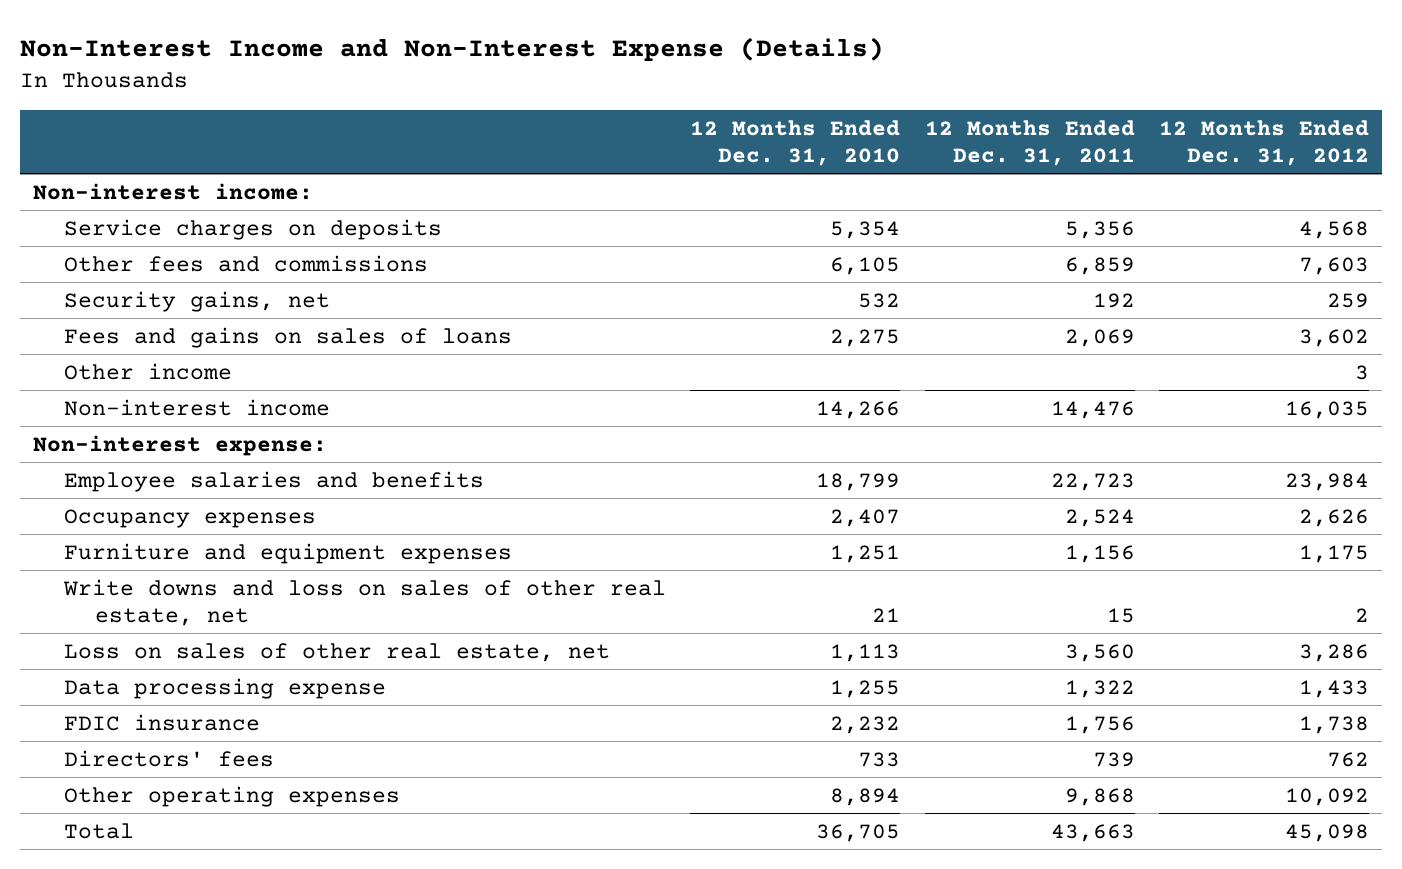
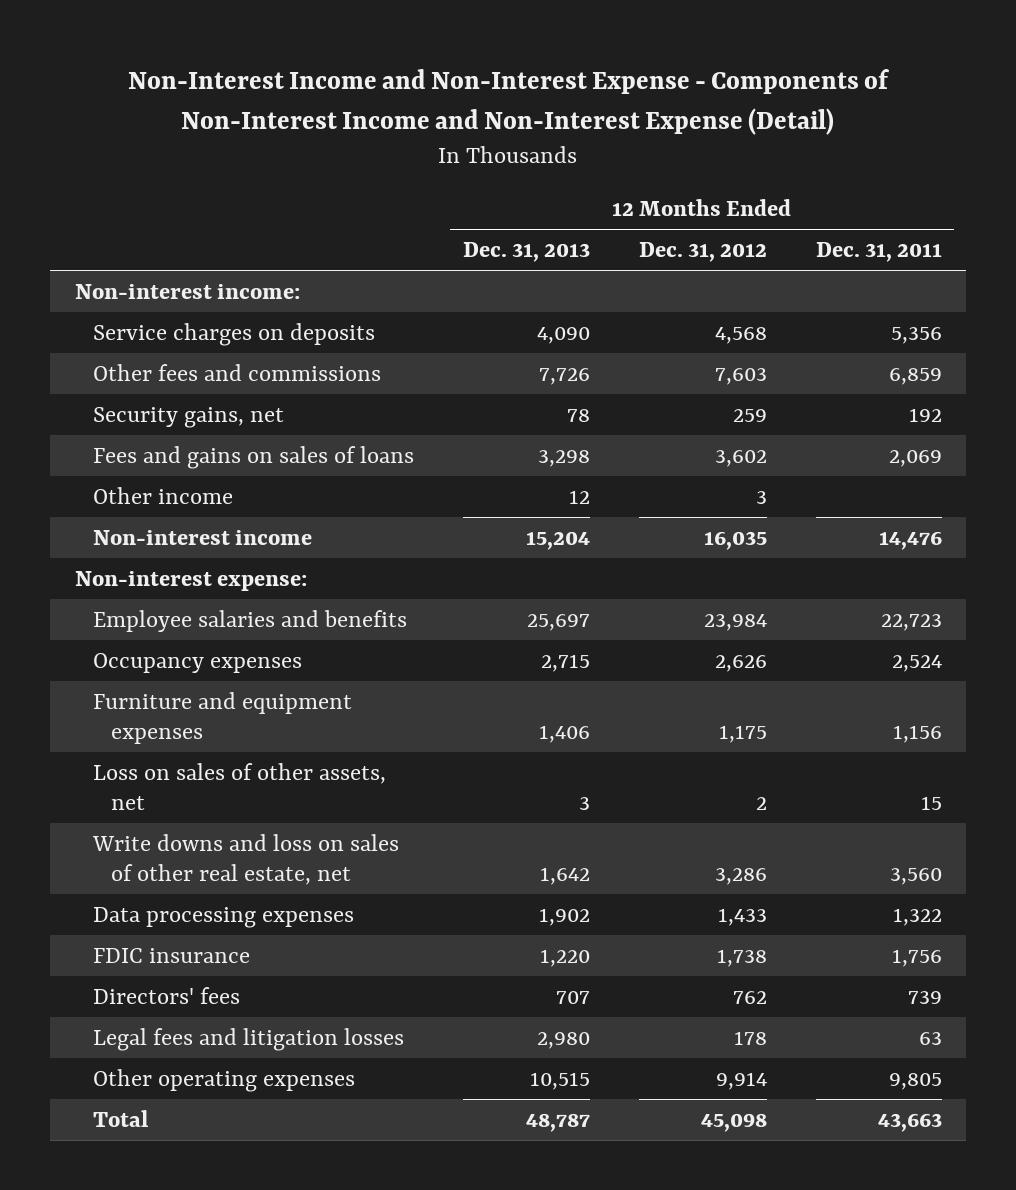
- Non-Interest Income and Non-Interest Expense (Details)
+ Non-Interest Income and Non-Interest Expense - Components of Non-Interest Income and Non-Interest Expense (Detail)
- | 12 Months Ended Dec. 31, 2010 | 12 Months Ended Dec. 31, 2011 | 12 Months Ended Dec. 31, 2012
+ | 12 Months Ended Dec. 31, 2013 | 12 Months Ended Dec. 31, 2012 | 12 Months Ended Dec. 31, 2011
- Write downs and loss on sales of other real estate, net | 21 | 15 | 2
- Loss on sales of other real estate, net | 1,113 | 3,560 | 3,286
- Data processing expense | 1,255 | 1,322 | 1,433
+ Loss on sales of other assets, net | 3 | 2 | 15
+ Write downs and loss on sales of other real estate, net | 1,642 | 3,286 | 3,560
+ Data processing expenses | 1,902 | 1,433 | 1,322
- Other operating expenses | 8,894 | 9,868 | 10,092
+ Legal fees and litigation losses | 2,980 | 178 | 63
+ Other operating expenses | 10,515 | 9,914 | 9,805

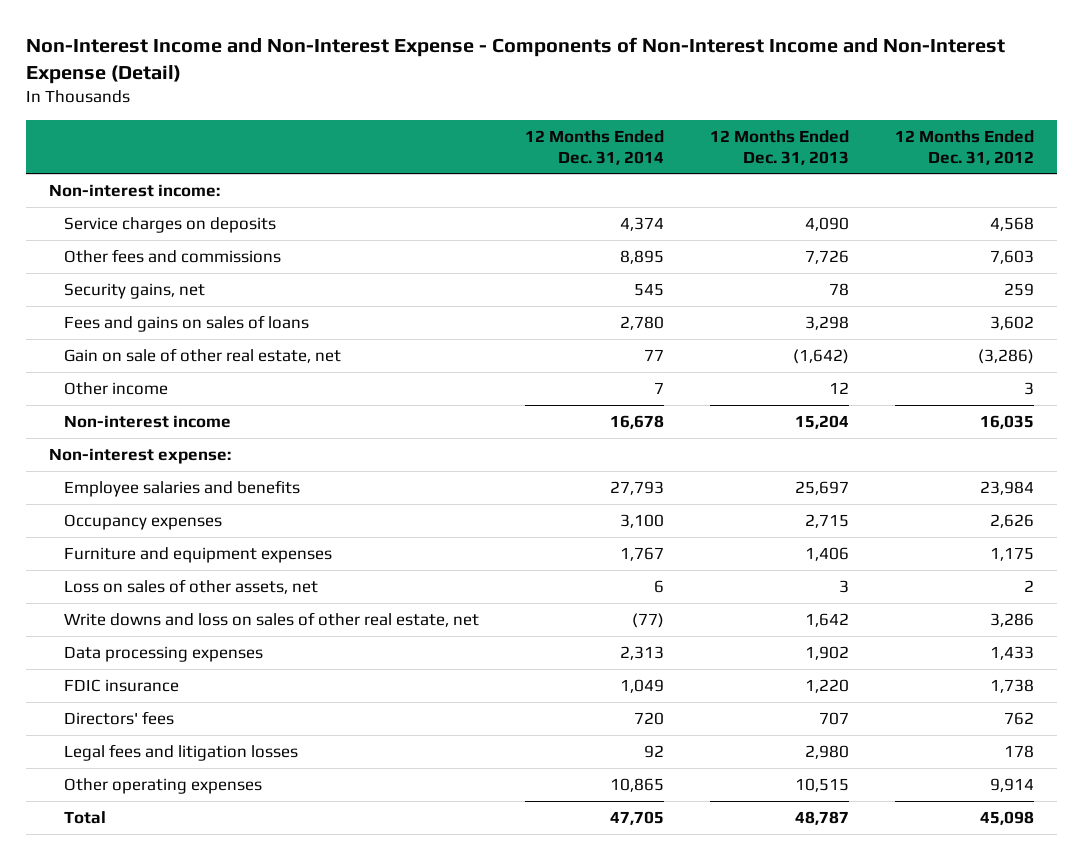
- | 12 Months Ended Dec. 31, 2013 | 12 Months Ended Dec. 31, 2012 | 12 Months Ended Dec. 31, 2011
+ | 12 Months Ended Dec. 31, 2014 | 12 Months Ended Dec. 31, 2013 | 12 Months Ended Dec. 31, 2012
+ Gain on sale of other real estate, net | 77 | (1,642) | (3,286)

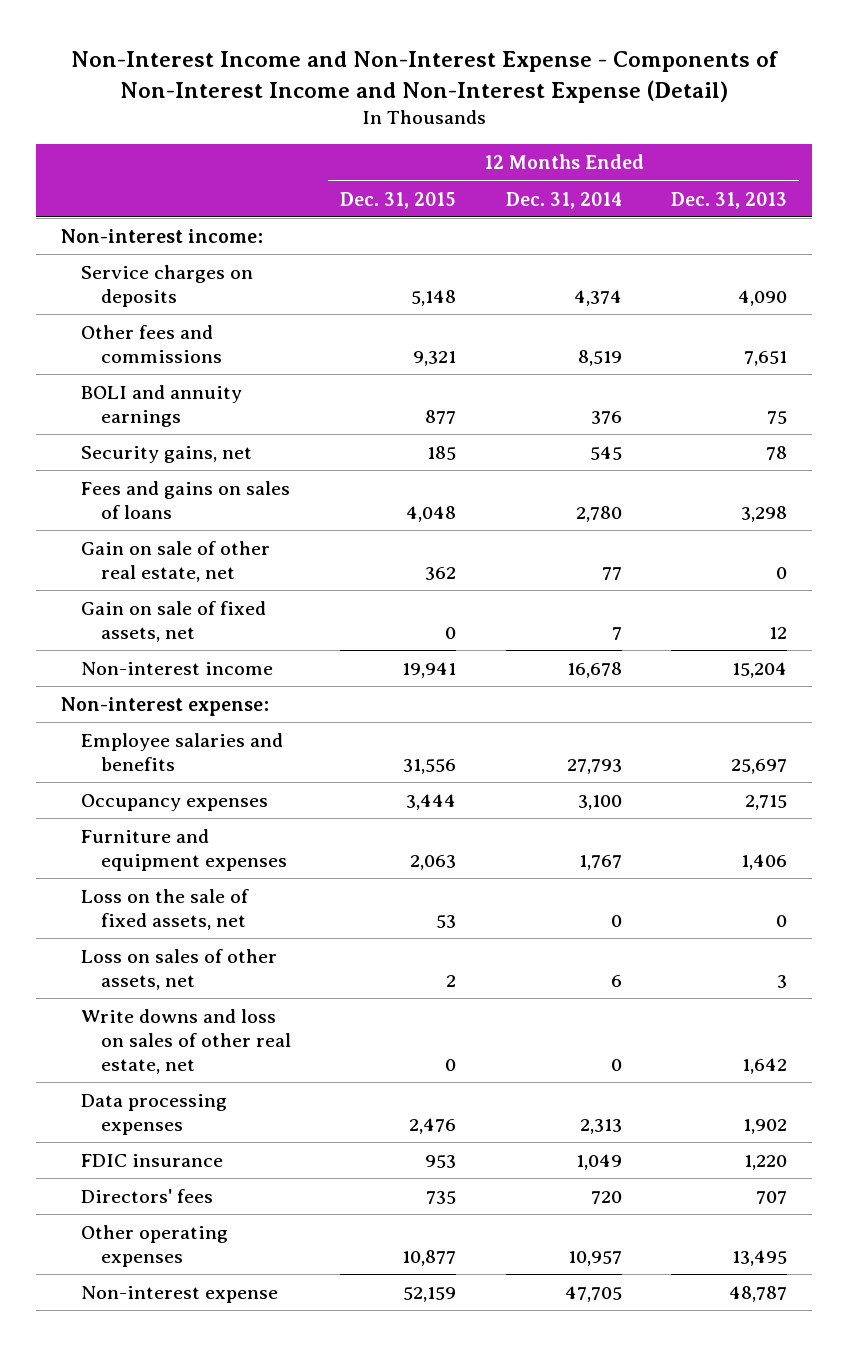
- | 12 Months Ended Dec. 31, 2014 | 12 Months Ended Dec. 31, 2013 | 12 Months Ended Dec. 31, 2012
+ | 12 Months Ended Dec. 31, 2015 | 12 Months Ended Dec. 31, 2014 | 12 Months Ended Dec. 31, 2013
- Other fees and commissions | 8,895 | 7,726 | 7,603
+ Other fees and commissions | 9,321 | 8,519 | 7,651
+ BOLI and annuity earnings | 877 | 376 | 75
- Gain on sale of other real estate, net | 77 | (1,642) | (3,286)
- Other income | 7 | 12 | 3
+ Gain on sale of other real estate, net | 362 | 77 | 0
+ Gain on sale of fixed assets, net | 0 | 7 | 12
+ Loss on the sale of fixed assets, net | 53 | 0 | 0
- Write downs and loss on sales of other real estate, net | (77) | 1,642 | 3,286
+ Write downs and loss on sales of other real estate, net | 0 | 0 | 1,642
- Legal fees and litigation losses | 92 | 2,980 | 178
- Other operating expenses | 10,865 | 10,515 | 9,914
- Total | 47,705 | 48,787 | 45,098
+ Other operating expenses | 10,877 | 10,957 | 13,495
+ Non-interest expense | 52,159 | 47,705 | 48,787

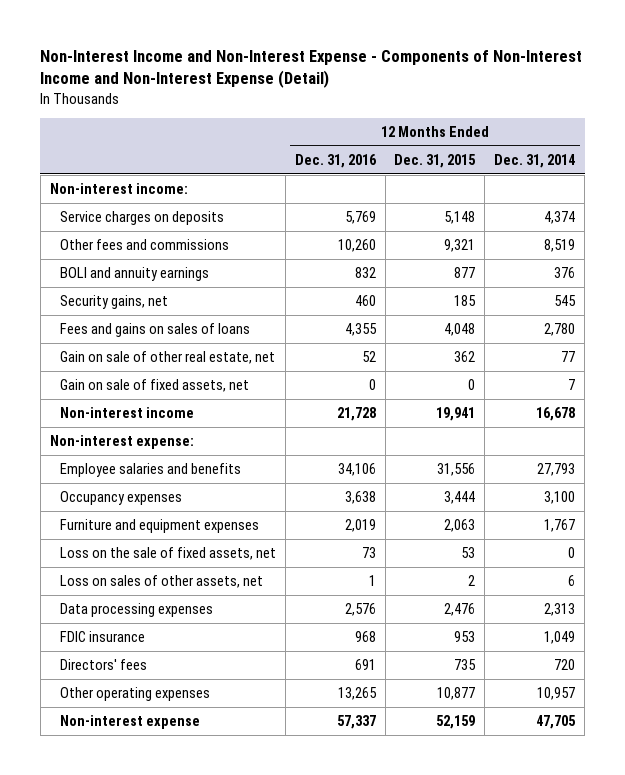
- | 12 Months Ended Dec. 31, 2015 | 12 Months Ended Dec. 31, 2014 | 12 Months Ended Dec. 31, 2013
+ | 12 Months Ended Dec. 31, 2016 | 12 Months Ended Dec. 31, 2015 | 12 Months Ended Dec. 31, 2014
- Write downs and loss on sales of other real estate, net | 0 | 0 | 1,642

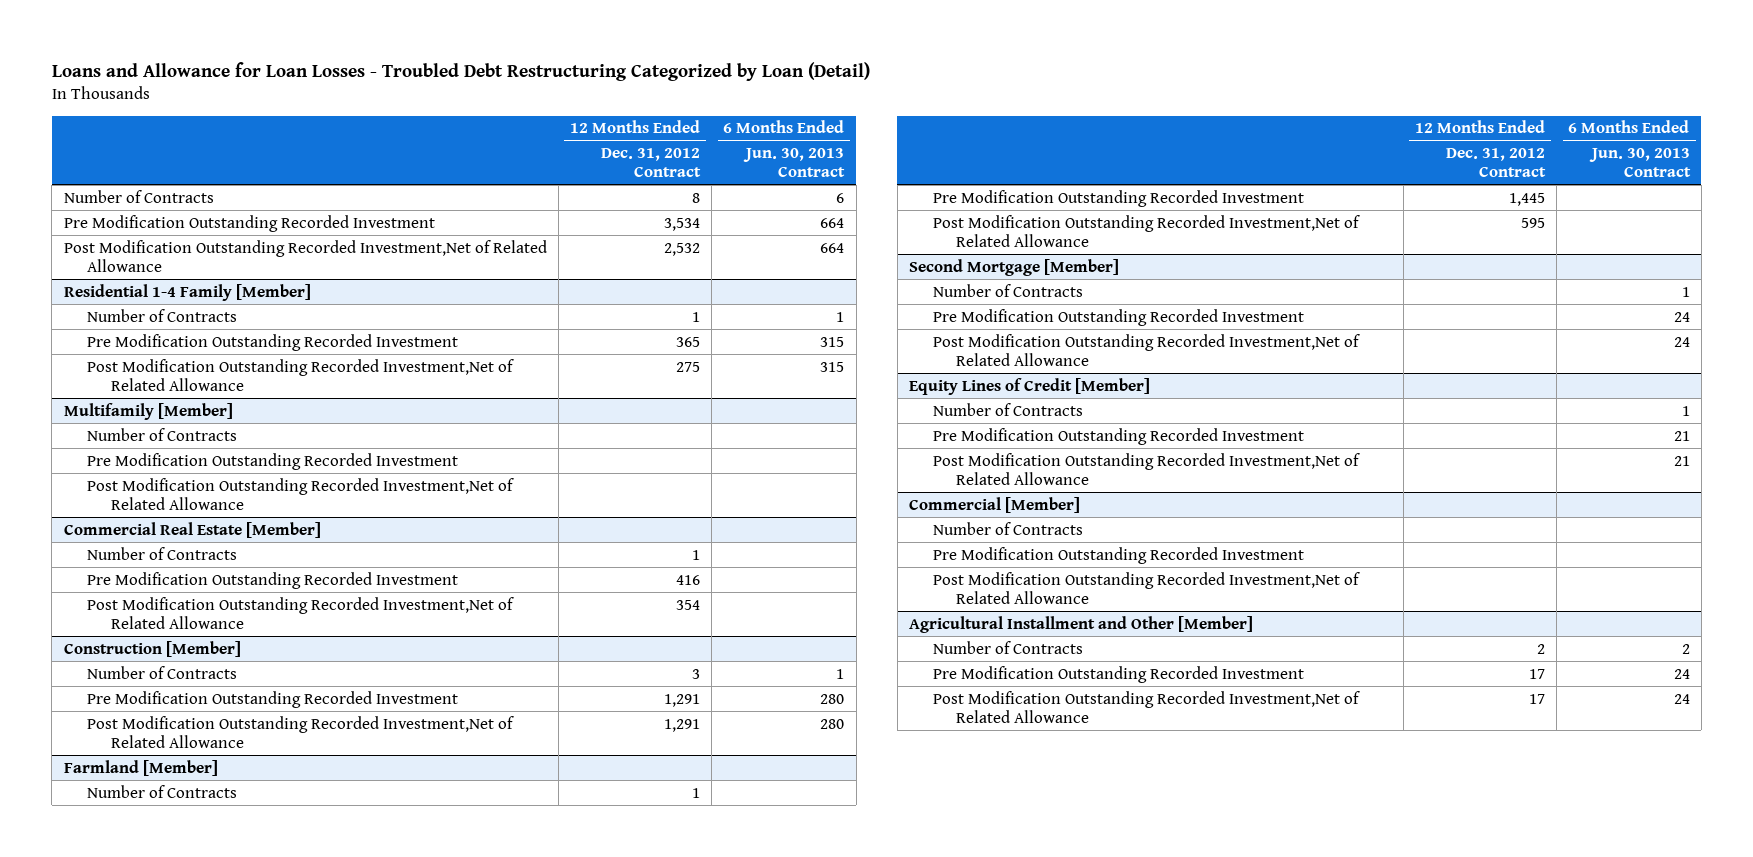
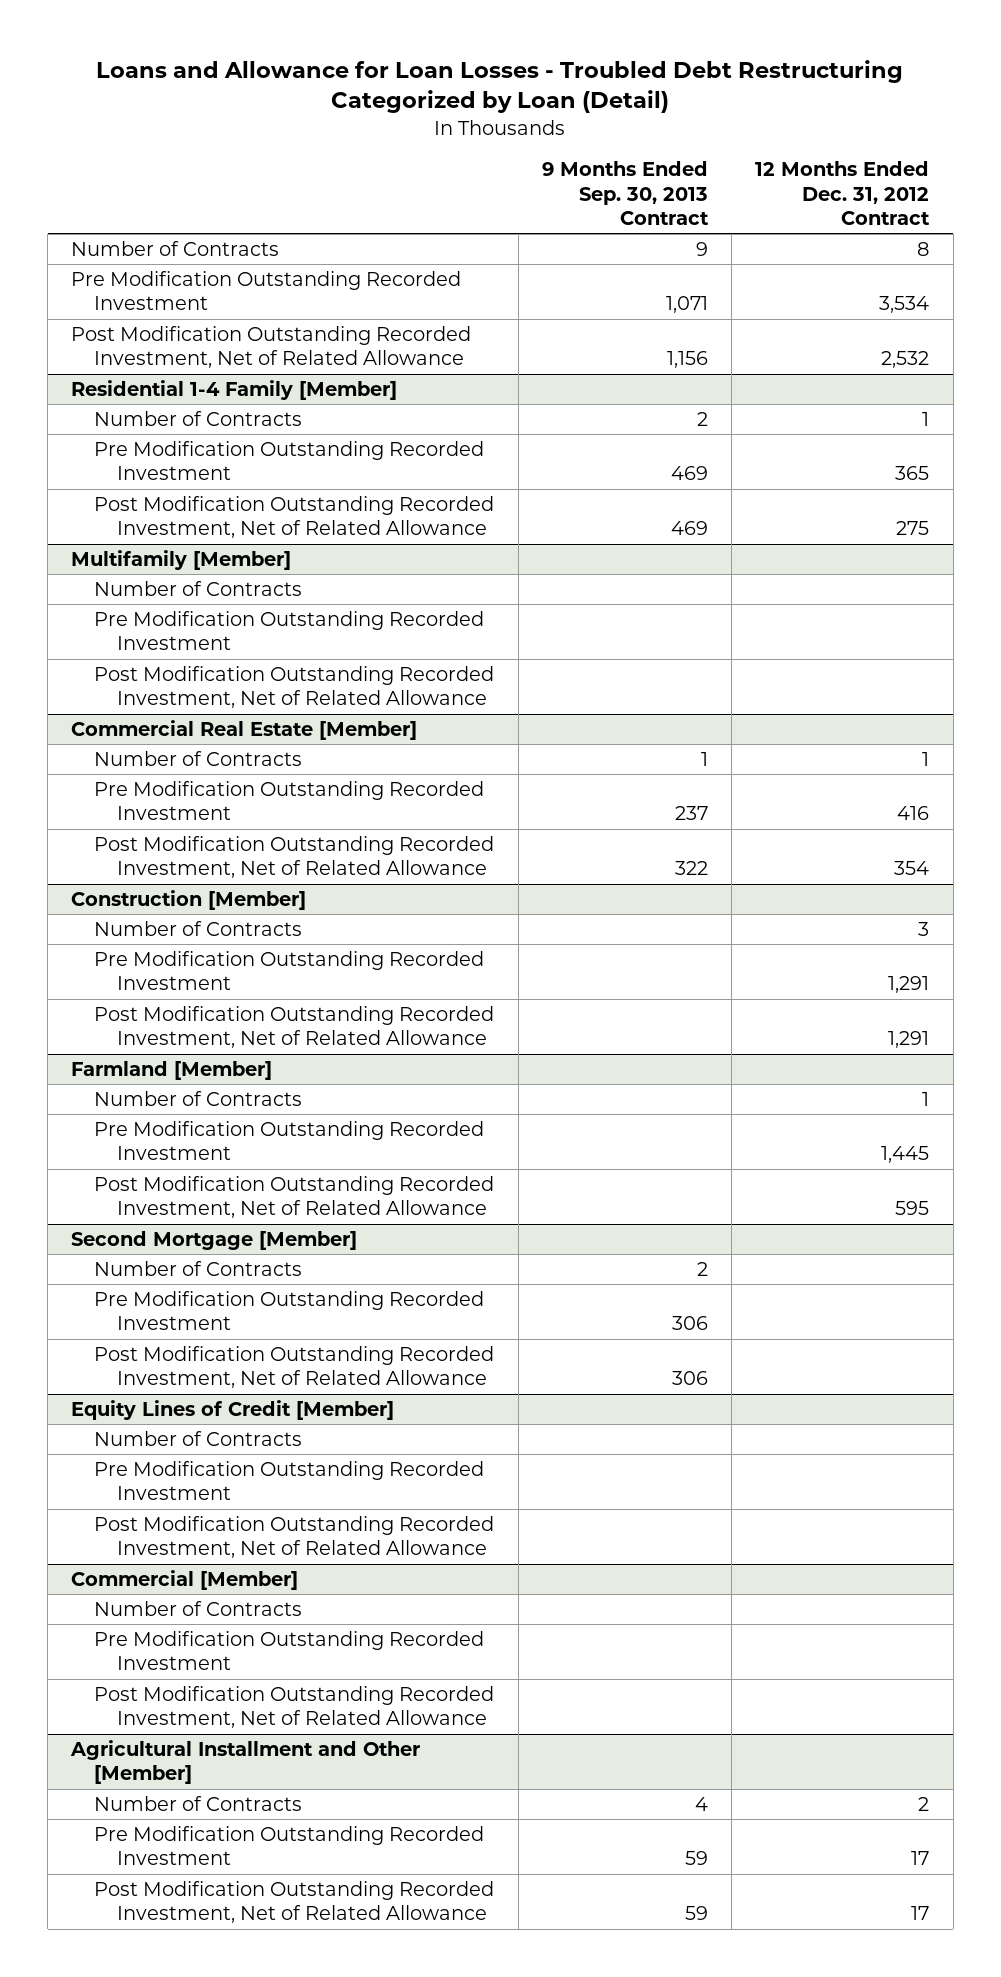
- | 12 Months Ended Dec. 31, 2012 Contract | 6 Months Ended Jun. 30, 2013 Contract
+ | 9 Months Ended Sep. 30, 2013 Contract | 12 Months Ended Dec. 31, 2012 Contract
- Post Modification Outstanding Recorded Investment,Net of Related Allowance | 2,532 | 664
+ Post Modification Outstanding Recorded Investment, Net of Related Allowance | 1,156 | 2,532
@ Residential 1-4 Family [Member]
- Post Modification Outstanding Recorded Investment,Net of Related Allowance | 275 | 315
+ Post Modification Outstanding Recorded Investment, Net of Related Allowance | 469 | 275
@ Multifamily [Member]
- Post Modification Outstanding Recorded Investment,Net of Related Allowance
+ Post Modification Outstanding Recorded Investment, Net of Related Allowance
@ Commercial Real Estate [Member]
- Post Modification Outstanding Recorded Investment,Net of Related Allowance | 354 |
+ Post Modification Outstanding Recorded Investment, Net of Related Allowance | 322 | 354
@ Construction [Member]
- Post Modification Outstanding Recorded Investment,Net of Related Allowance | 1,291 | 280
+ Post Modification Outstanding Recorded Investment, Net of Related Allowance | | 1,291
@ Farmland [Member]
- Post Modification Outstanding Recorded Investment,Net of Related Allowance | 595 |
+ Post Modification Outstanding Recorded Investment, Net of Related Allowance | | 595
@ Second Mortgage [Member]
- Post Modification Outstanding Recorded Investment,Net of Related Allowance | | 24
+ Post Modification Outstanding Recorded Investment, Net of Related Allowance | 306 |
@ Equity Lines of Credit [Member]
- Post Modification Outstanding Recorded Investment,Net of Related Allowance | | 21
+ Post Modification Outstanding Recorded Investment, Net of Related Allowance
@ Commercial [Member]
- Post Modification Outstanding Recorded Investment,Net of Related Allowance
+ Post Modification Outstanding Recorded Investment, Net of Related Allowance
@ Agricultural Installment and Other [Member]
- Post Modification Outstanding Recorded Investment,Net of Related Allowance | 17 | 24
+ Post Modification Outstanding Recorded Investment, Net of Related Allowance | 59 | 17

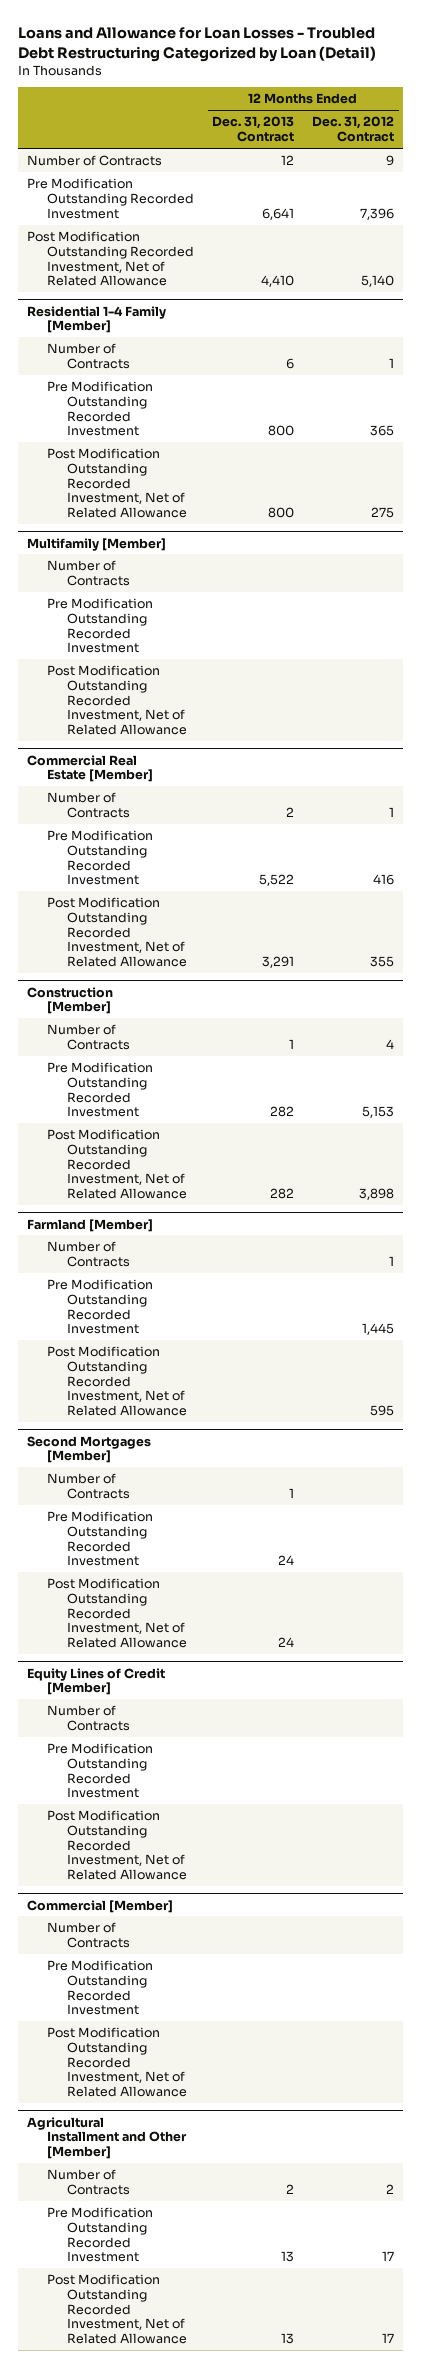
- | 9 Months Ended Sep. 30, 2013 Contract | 12 Months Ended Dec. 31, 2012 Contract
+ | 12 Months Ended Dec. 31, 2013 Contract | 12 Months Ended Dec. 31, 2012 Contract
- Number of Contracts | 9 | 8
- Pre Modification Outstanding Recorded Investment | 1,071 | 3,534
- Post Modification Outstanding Recorded Investment, Net of Related Allowance | 1,156 | 2,532
+ Number of Contracts | 12 | 9
+ Pre Modification Outstanding Recorded Investment | 6,641 | 7,396
+ Post Modification Outstanding Recorded Investment, Net of Related Allowance | 4,410 | 5,140
@ Commercial Real Estate [Member]
- Post Modification Outstanding Recorded Investment, Net of Related Allowance | 322 | 354
+ Post Modification Outstanding Recorded Investment, Net of Related Allowance | 3,291 | 355
@ Construction [Member]
- Number of Contracts | | 3
- Pre Modification Outstanding Recorded Investment | | 1,291
- Post Modification Outstanding Recorded Investment, Net of Related Allowance | | 1,291
+ Number of Contracts | 1 | 4
+ Pre Modification Outstanding Recorded Investment | 282 | 5,153
+ Post Modification Outstanding Recorded Investment, Net of Related Allowance | 282 | 3,898
- Second Mortgage [Member]
+ Second Mortgages [Member]

